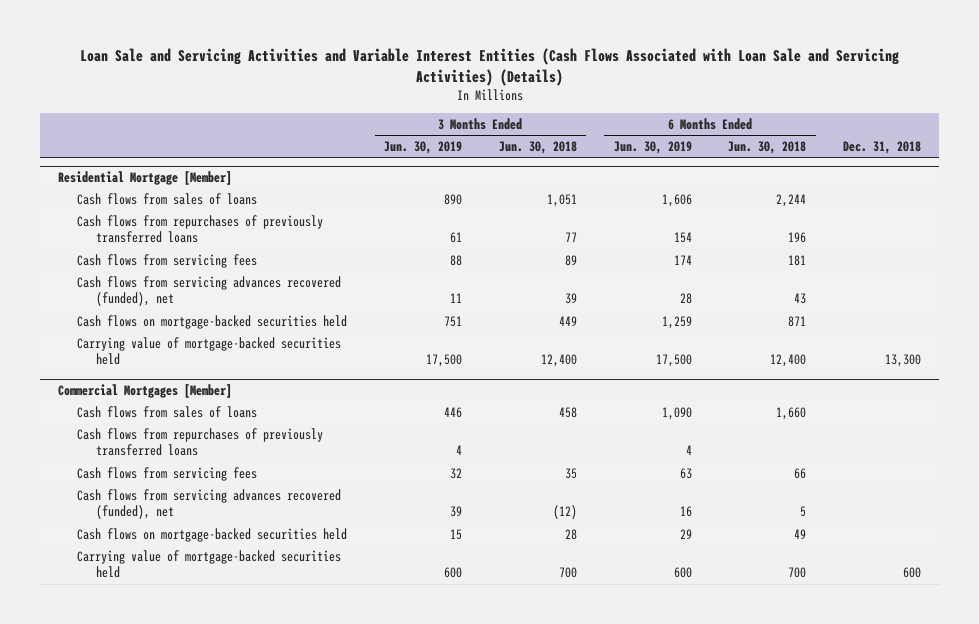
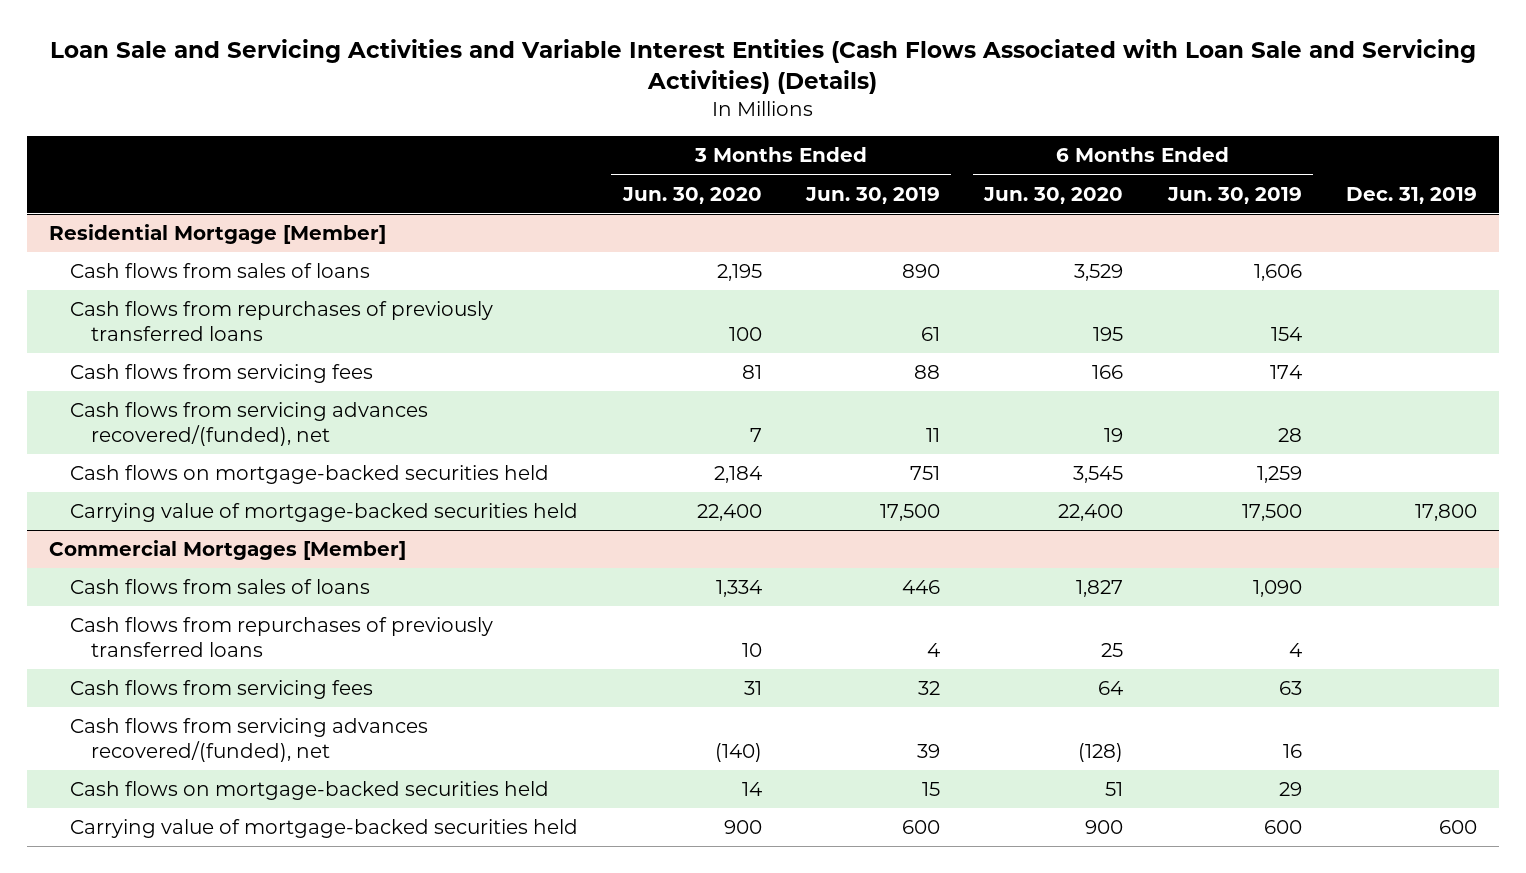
- | 3 Months Ended Jun. 30, 2019 | 3 Months Ended Jun. 30, 2018 | 6 Months Ended Jun. 30, 2019 | 6 Months Ended Jun. 30, 2018 | Dec. 31, 2018
+ | 3 Months Ended Jun. 30, 2020 | 3 Months Ended Jun. 30, 2019 | 6 Months Ended Jun. 30, 2020 | 6 Months Ended Jun. 30, 2019 | Dec. 31, 2019
@ Residential Mortgage [Member]
- Cash flows from servicing advances recovered (funded), net | 11 | 39 | 28 | 43 |
+ Cash flows from servicing advances recovered/(funded), net | 7 | 11 | 19 | 28 |
@ Commercial Mortgages [Member]
- Cash flows from servicing advances recovered (funded), net | 39 | (12) | 16 | 5 |
+ Cash flows from servicing advances recovered/(funded), net | (140) | 39 | (128) | 16 |

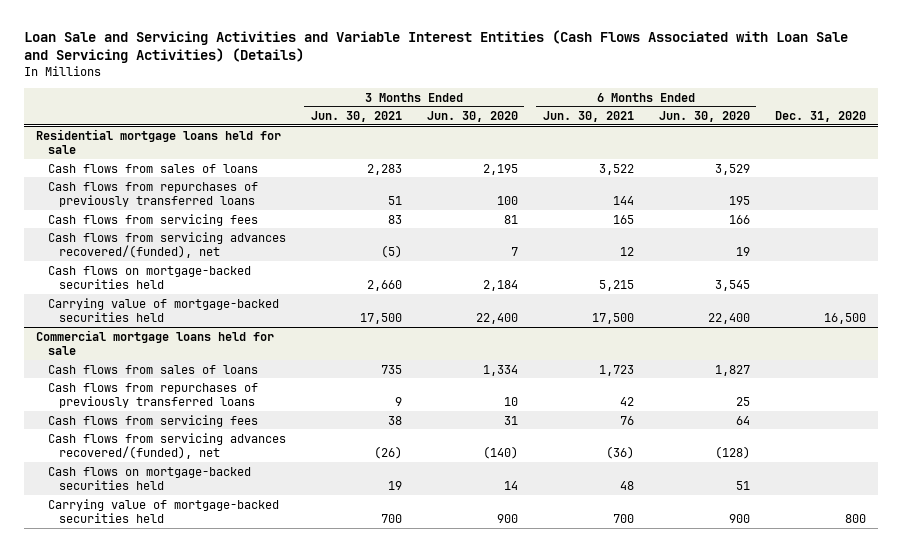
- | 3 Months Ended Jun. 30, 2020 | 3 Months Ended Jun. 30, 2019 | 6 Months Ended Jun. 30, 2020 | 6 Months Ended Jun. 30, 2019 | Dec. 31, 2019
+ | 3 Months Ended Jun. 30, 2021 | 3 Months Ended Jun. 30, 2020 | 6 Months Ended Jun. 30, 2021 | 6 Months Ended Jun. 30, 2020 | Dec. 31, 2020
- Residential Mortgage [Member]
+ Residential mortgage loans held for sale
- Commercial Mortgages [Member]
+ Commercial mortgage loans held for sale

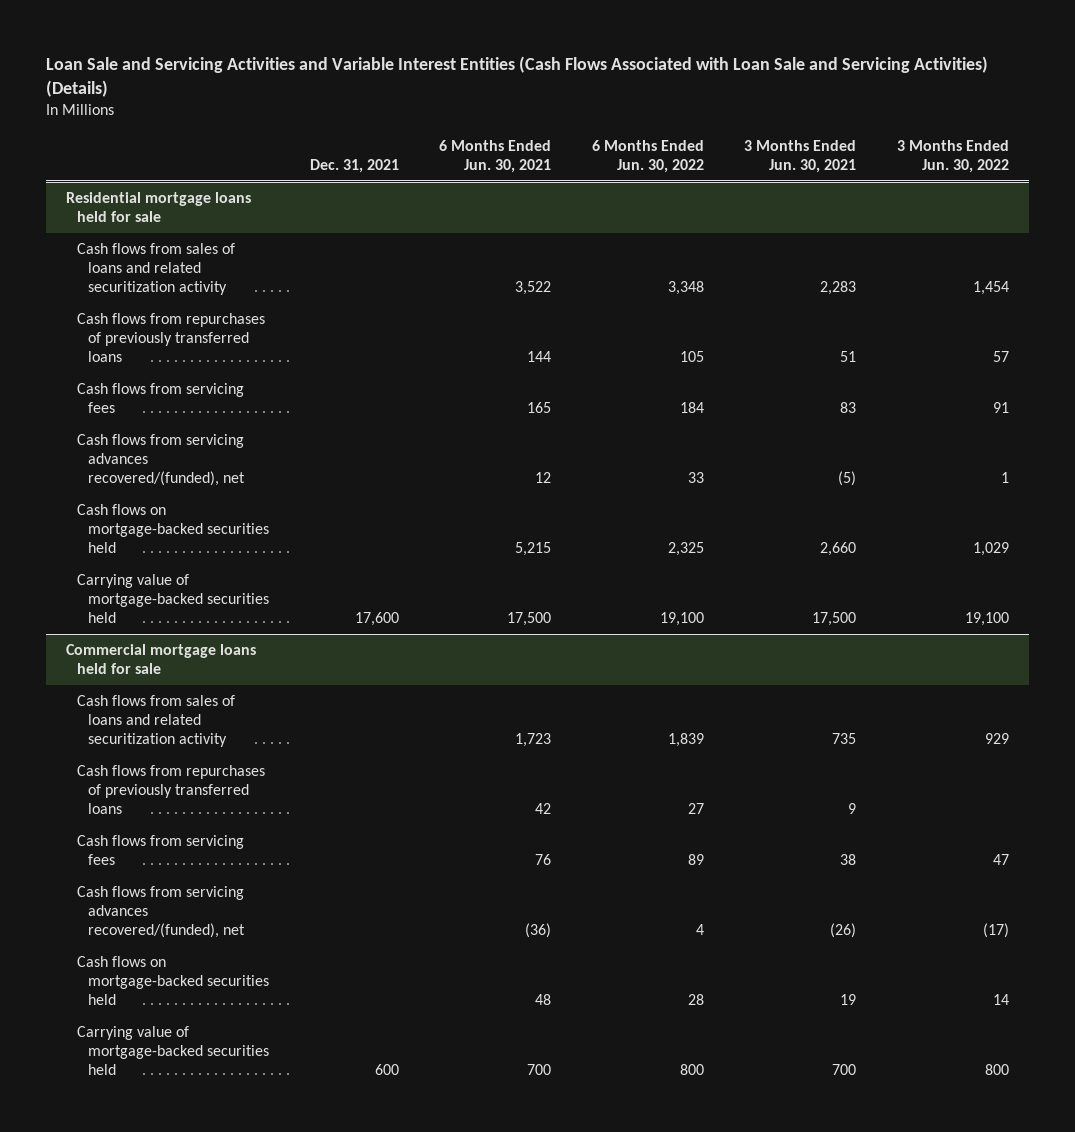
- | 3 Months Ended Jun. 30, 2021 | 3 Months Ended Jun. 30, 2020 | 6 Months Ended Jun. 30, 2021 | 6 Months Ended Jun. 30, 2020 | Dec. 31, 2020
+ | Dec. 31, 2021 | 6 Months Ended Jun. 30, 2021 | 6 Months Ended Jun. 30, 2022 | 3 Months Ended Jun. 30, 2021 | 3 Months Ended Jun. 30, 2022
@ Residential mortgage loans held for sale
- Cash flows from sales of loans | 2,283 | 2,195 | 3,522 | 3,529 |
+ Cash flows from sales of loans and related securitization activity | | 3,522 | 3,348 | 2,283 | 1,454
@ Commercial mortgage loans held for sale
- Cash flows from sales of loans | 735 | 1,334 | 1,723 | 1,827 |
+ Cash flows from sales of loans and related securitization activity | | 1,723 | 1,839 | 735 | 929

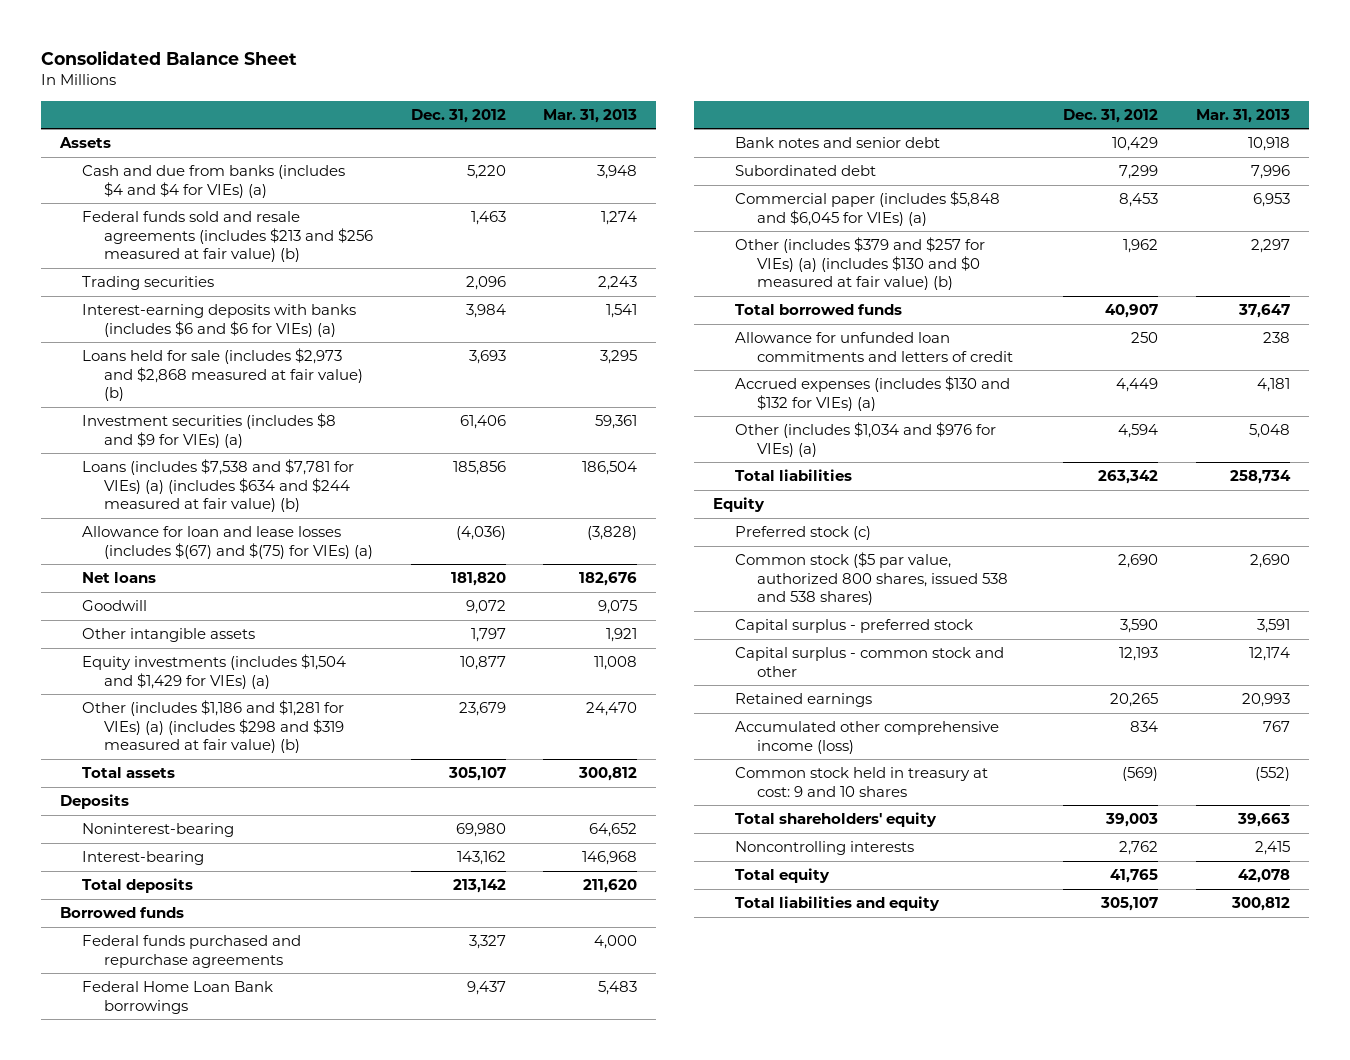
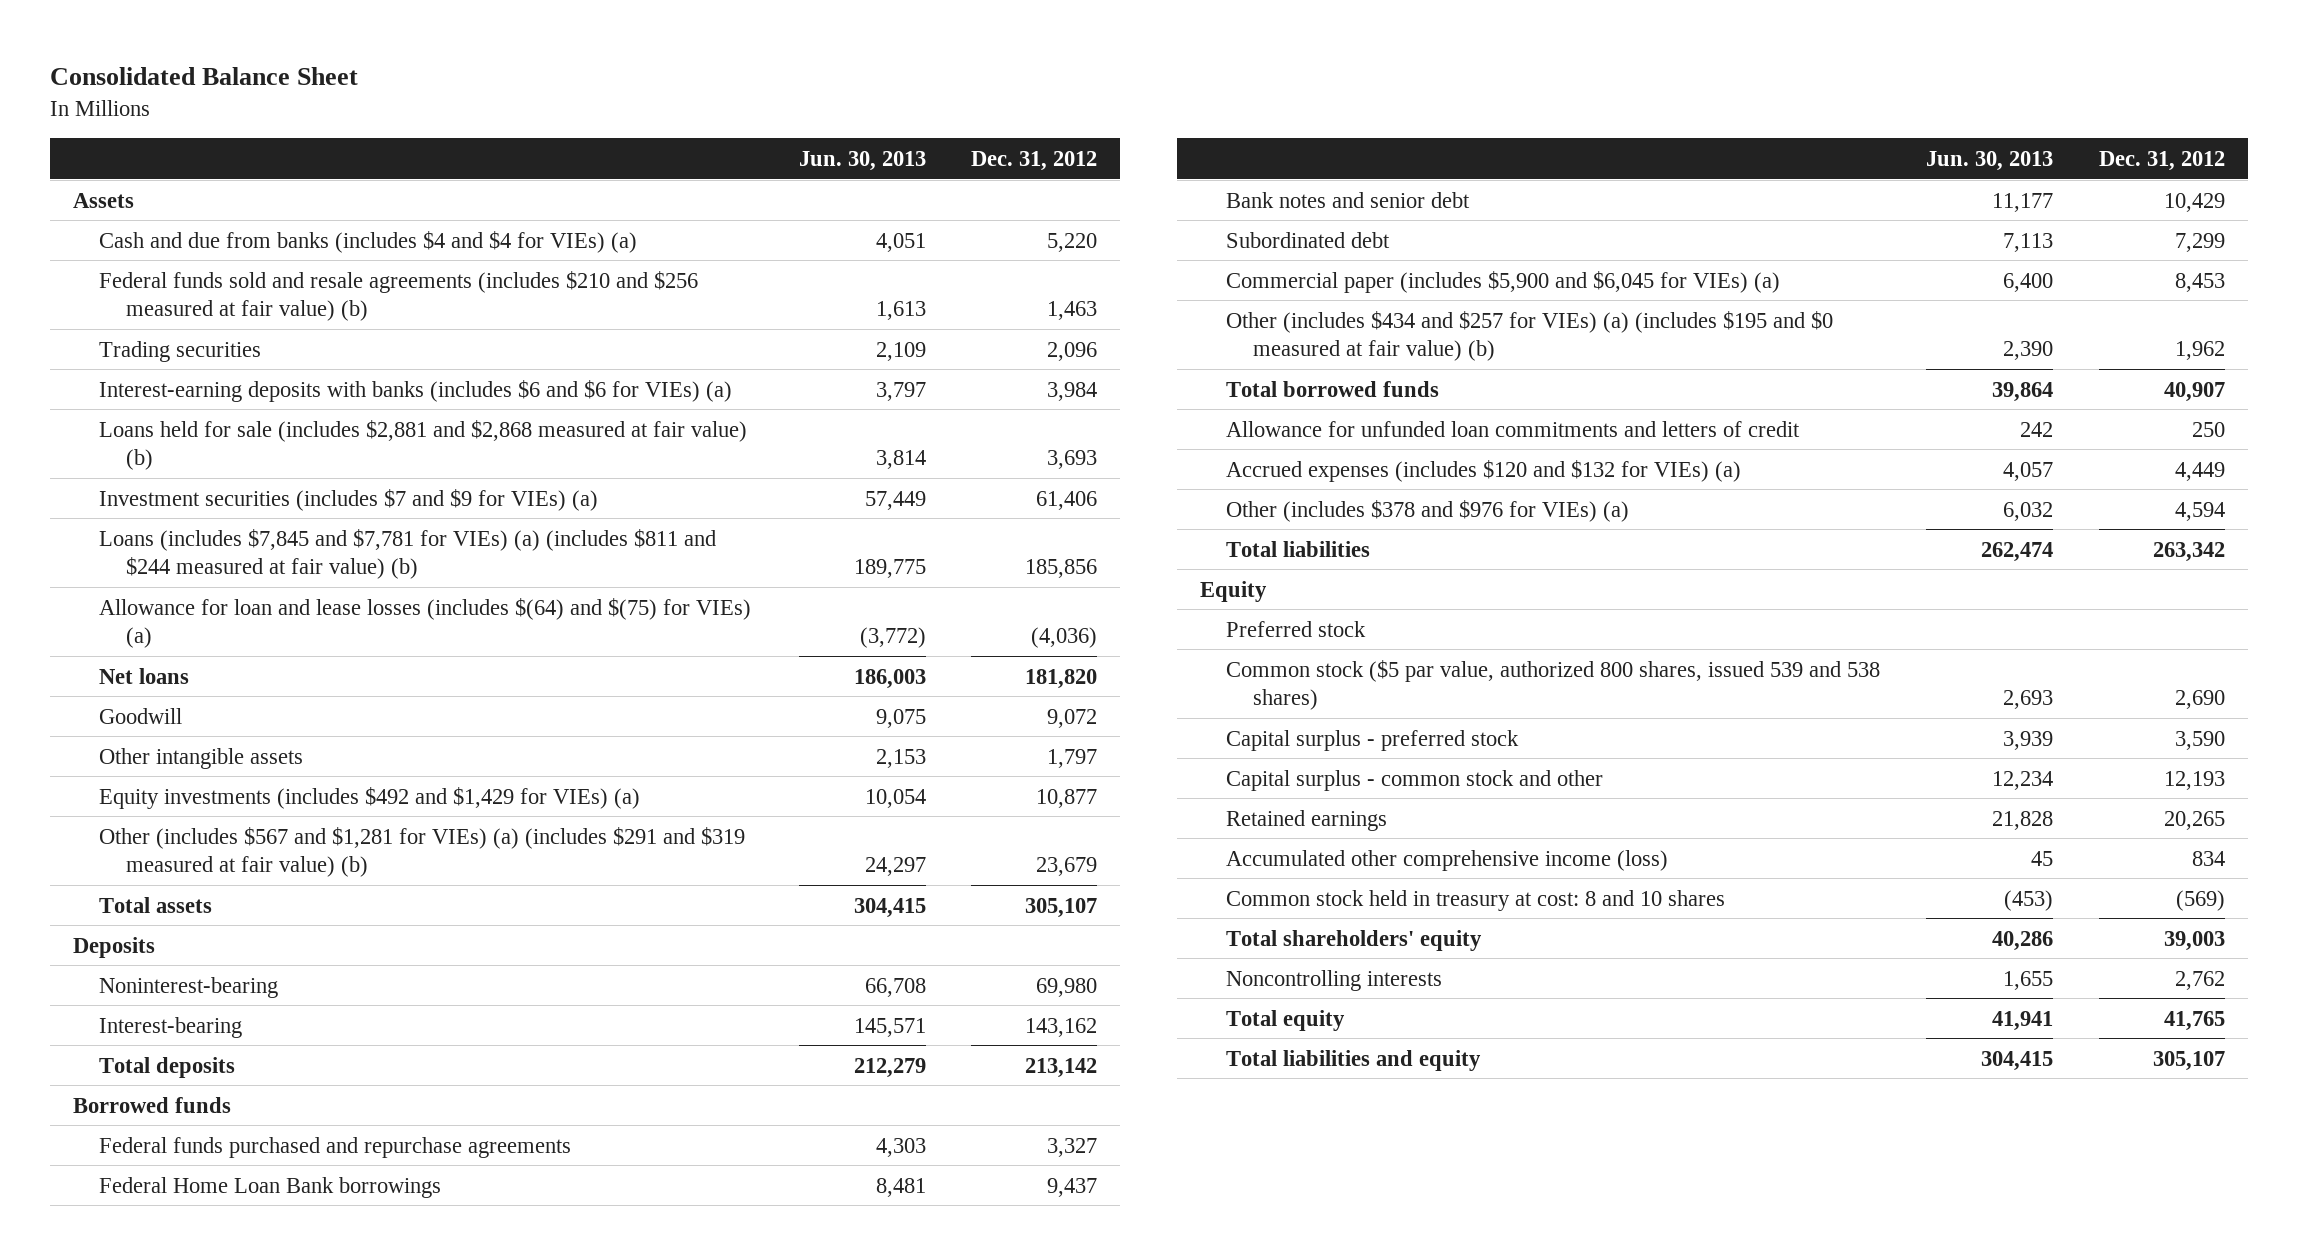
- | Dec. 31, 2012 | Mar. 31, 2013
+ | Jun. 30, 2013 | Dec. 31, 2012
- Federal funds sold and resale agreements (includes $213 and $256 measured at fair value) (b) | 1,463 | 1,274
+ Federal funds sold and resale agreements (includes $210 and $256 measured at fair value) (b) | 1,613 | 1,463
- Loans held for sale (includes $2,973 and $2,868 measured at fair value) (b) | 3,693 | 3,295
- Investment securities (includes $8 and $9 for VIEs) (a) | 61,406 | 59,361
- Loans (includes $7,538 and $7,781 for VIEs) (a) (includes $634 and $244 measured at fair value) (b) | 185,856 | 186,504
- Allowance for loan and lease losses (includes $(67) and $(75) for VIEs) (a) | (4,036) | (3,828)
+ Loans held for sale (includes $2,881 and $2,868 measured at fair value) (b) | 3,814 | 3,693
+ Investment securities (includes $7 and $9 for VIEs) (a) | 57,449 | 61,406
+ Loans (includes $7,845 and $7,781 for VIEs) (a) (includes $811 and $244 measured at fair value) (b) | 189,775 | 185,856
+ Allowance for loan and lease losses (includes $(64) and $(75) for VIEs) (a) | (3,772) | (4,036)
- Equity investments (includes $1,504 and $1,429 for VIEs) (a) | 10,877 | 11,008
- Other (includes $1,186 and $1,281 for VIEs) (a) (includes $298 and $319 measured at fair value) (b) | 23,679 | 24,470
+ Equity investments (includes $492 and $1,429 for VIEs) (a) | 10,054 | 10,877
+ Other (includes $567 and $1,281 for VIEs) (a) (includes $291 and $319 measured at fair value) (b) | 24,297 | 23,679
- Commercial paper (includes $5,848 and $6,045 for VIEs) (a) | 8,453 | 6,953
- Other (includes $379 and $257 for VIEs) (a) (includes $130 and $0 measured at fair value) (b) | 1,962 | 2,297
+ Commercial paper (includes $5,900 and $6,045 for VIEs) (a) | 6,400 | 8,453
+ Other (includes $434 and $257 for VIEs) (a) (includes $195 and $0 measured at fair value) (b) | 2,390 | 1,962
- Accrued expenses (includes $130 and $132 for VIEs) (a) | 4,449 | 4,181
- Other (includes $1,034 and $976 for VIEs) (a) | 4,594 | 5,048
+ Accrued expenses (includes $120 and $132 for VIEs) (a) | 4,057 | 4,449
+ Other (includes $378 and $976 for VIEs) (a) | 6,032 | 4,594
- Preferred stock (c)
- Common stock ($5 par value, authorized 800 shares, issued 538 and 538 shares) | 2,690 | 2,690
+ Preferred stock
+ Common stock ($5 par value, authorized 800 shares, issued 539 and 538 shares) | 2,693 | 2,690
- Common stock held in treasury at cost: 9 and 10 shares | (569) | (552)
+ Common stock held in treasury at cost: 8 and 10 shares | (453) | (569)

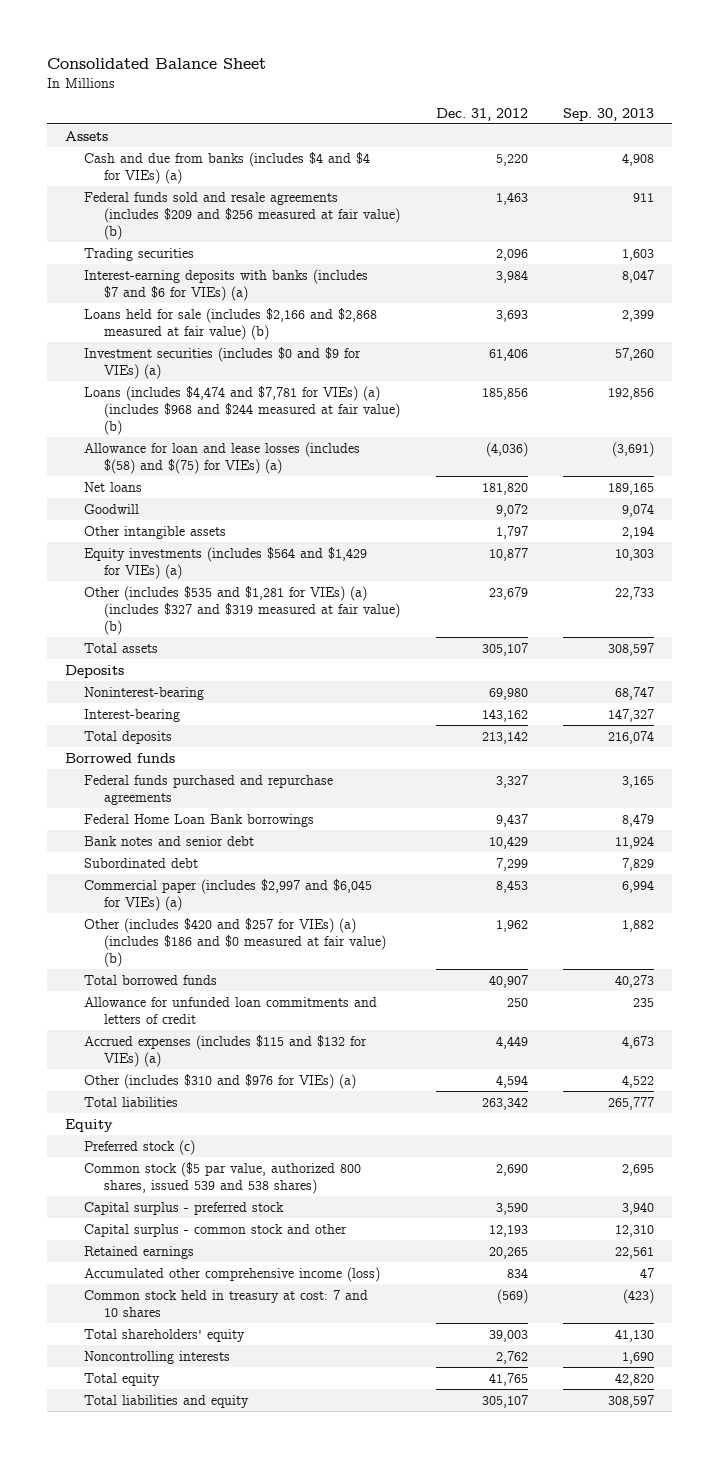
- | Jun. 30, 2013 | Dec. 31, 2012
+ | Dec. 31, 2012 | Sep. 30, 2013
- Federal funds sold and resale agreements (includes $210 and $256 measured at fair value) (b) | 1,613 | 1,463
+ Federal funds sold and resale agreements (includes $209 and $256 measured at fair value) (b) | 1,463 | 911
- Interest-earning deposits with banks (includes $6 and $6 for VIEs) (a) | 3,797 | 3,984
- Loans held for sale (includes $2,881 and $2,868 measured at fair value) (b) | 3,814 | 3,693
- Investment securities (includes $7 and $9 for VIEs) (a) | 57,449 | 61,406
- Loans (includes $7,845 and $7,781 for VIEs) (a) (includes $811 and $244 measured at fair value) (b) | 189,775 | 185,856
- Allowance for loan and lease losses (includes $(64) and $(75) for VIEs) (a) | (3,772) | (4,036)
+ Interest-earning deposits with banks (includes $7 and $6 for VIEs) (a) | 3,984 | 8,047
+ Loans held for sale (includes $2,166 and $2,868 measured at fair value) (b) | 3,693 | 2,399
+ Investment securities (includes $0 and $9 for VIEs) (a) | 61,406 | 57,260
+ Loans (includes $4,474 and $7,781 for VIEs) (a) (includes $968 and $244 measured at fair value) (b) | 185,856 | 192,856
+ Allowance for loan and lease losses (includes $(58) and $(75) for VIEs) (a) | (4,036) | (3,691)
- Equity investments (includes $492 and $1,429 for VIEs) (a) | 10,054 | 10,877
- Other (includes $567 and $1,281 for VIEs) (a) (includes $291 and $319 measured at fair value) (b) | 24,297 | 23,679
+ Equity investments (includes $564 and $1,429 for VIEs) (a) | 10,877 | 10,303
+ Other (includes $535 and $1,281 for VIEs) (a) (includes $327 and $319 measured at fair value) (b) | 23,679 | 22,733
- Commercial paper (includes $5,900 and $6,045 for VIEs) (a) | 6,400 | 8,453
- Other (includes $434 and $257 for VIEs) (a) (includes $195 and $0 measured at fair value) (b) | 2,390 | 1,962
+ Commercial paper (includes $2,997 and $6,045 for VIEs) (a) | 8,453 | 6,994
+ Other (includes $420 and $257 for VIEs) (a) (includes $186 and $0 measured at fair value) (b) | 1,962 | 1,882
- Accrued expenses (includes $120 and $132 for VIEs) (a) | 4,057 | 4,449
- Other (includes $378 and $976 for VIEs) (a) | 6,032 | 4,594
+ Accrued expenses (includes $115 and $132 for VIEs) (a) | 4,449 | 4,673
+ Other (includes $310 and $976 for VIEs) (a) | 4,594 | 4,522
- Preferred stock
+ Preferred stock (c)
- Common stock held in treasury at cost: 8 and 10 shares | (453) | (569)
+ Common stock held in treasury at cost: 7 and 10 shares | (569) | (423)

